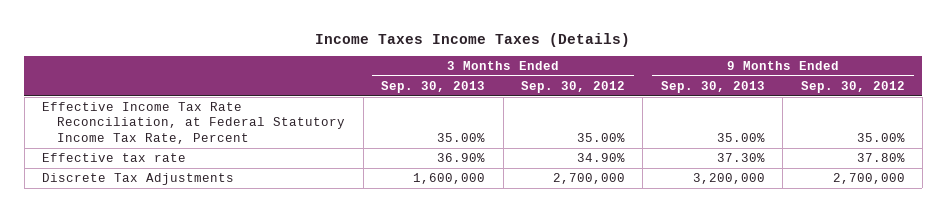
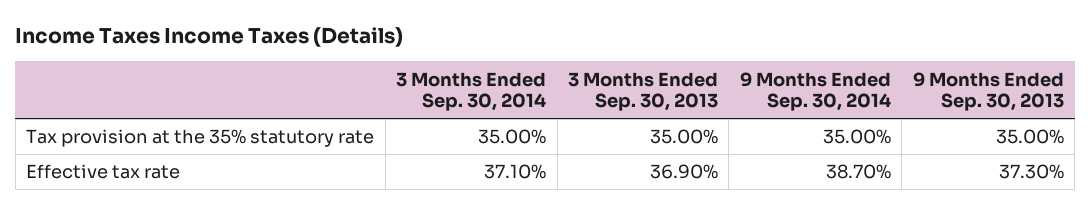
- | 3 Months Ended Sep. 30, 2013 | 3 Months Ended Sep. 30, 2012 | 9 Months Ended Sep. 30, 2013 | 9 Months Ended Sep. 30, 2012
+ | 3 Months Ended Sep. 30, 2014 | 3 Months Ended Sep. 30, 2013 | 9 Months Ended Sep. 30, 2014 | 9 Months Ended Sep. 30, 2013
- Effective Income Tax Rate Reconciliation, at Federal Statutory Income Tax Rate, Percent | 35.00% | 35.00% | 35.00% | 35.00%
+ Tax provision at the 35% statutory rate | 35.00% | 35.00% | 35.00% | 35.00%
- Discrete Tax Adjustments | 1,600,000 | 2,700,000 | 3,200,000 | 2,700,000

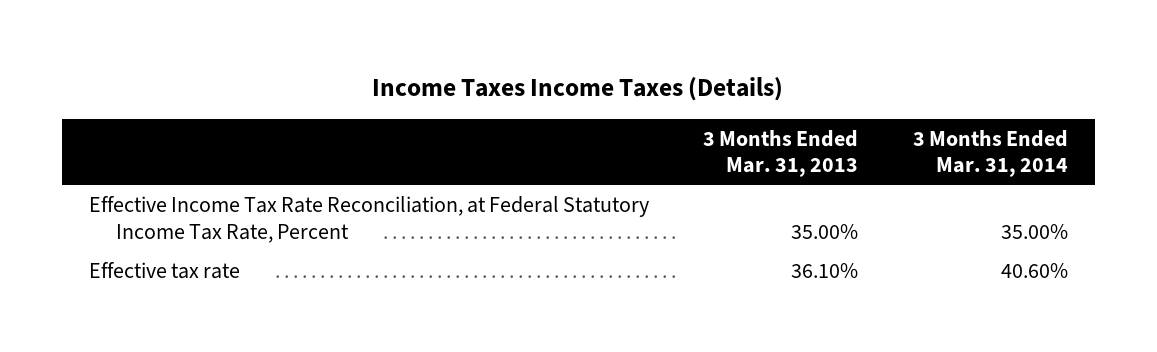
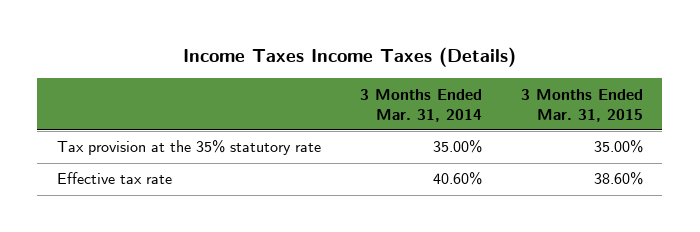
- | 3 Months Ended Mar. 31, 2013 | 3 Months Ended Mar. 31, 2014
+ | 3 Months Ended Mar. 31, 2014 | 3 Months Ended Mar. 31, 2015
- Effective Income Tax Rate Reconciliation, at Federal Statutory Income Tax Rate, Percent | 35.00% | 35.00%
+ Tax provision at the 35% statutory rate | 35.00% | 35.00%

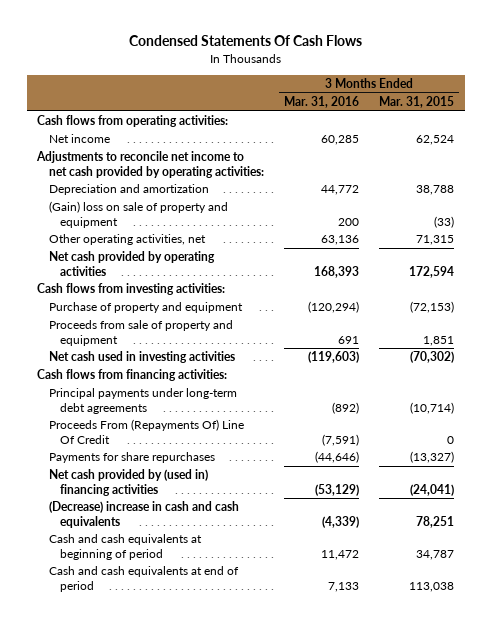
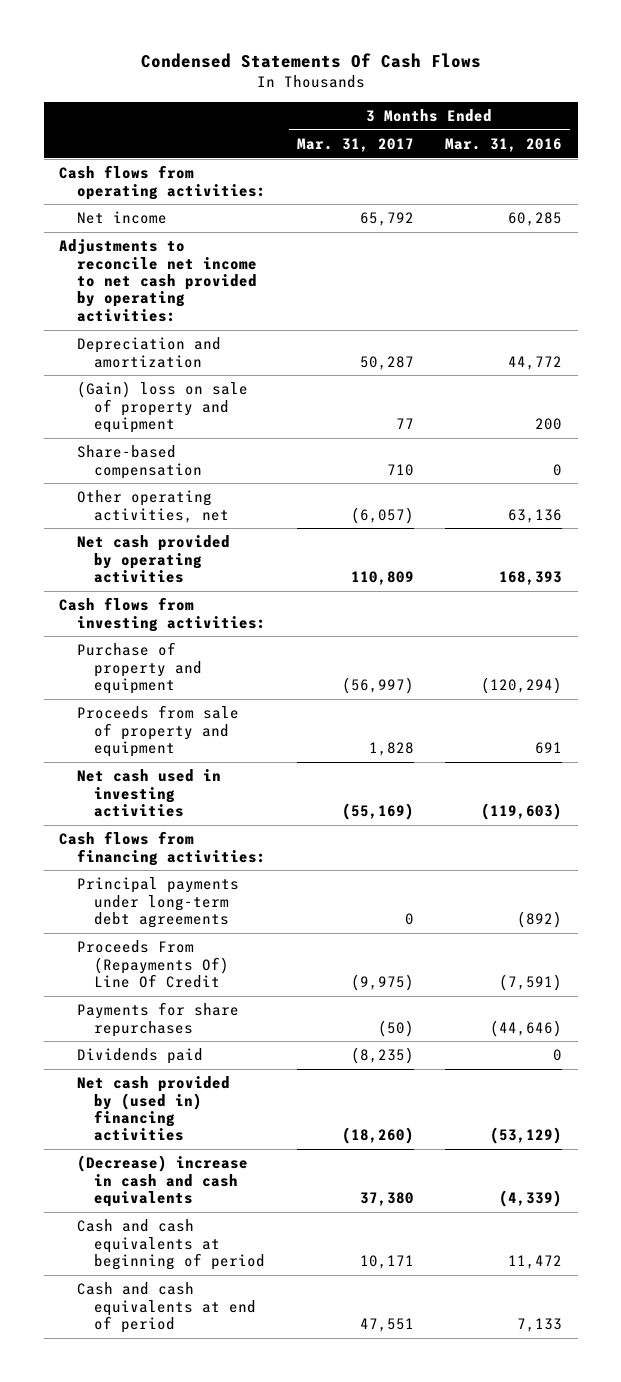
- | 3 Months Ended Mar. 31, 2016 | 3 Months Ended Mar. 31, 2015
+ | 3 Months Ended Mar. 31, 2017 | 3 Months Ended Mar. 31, 2016
+ Share-based compensation | 710 | 0
+ Dividends paid | (8,235) | 0

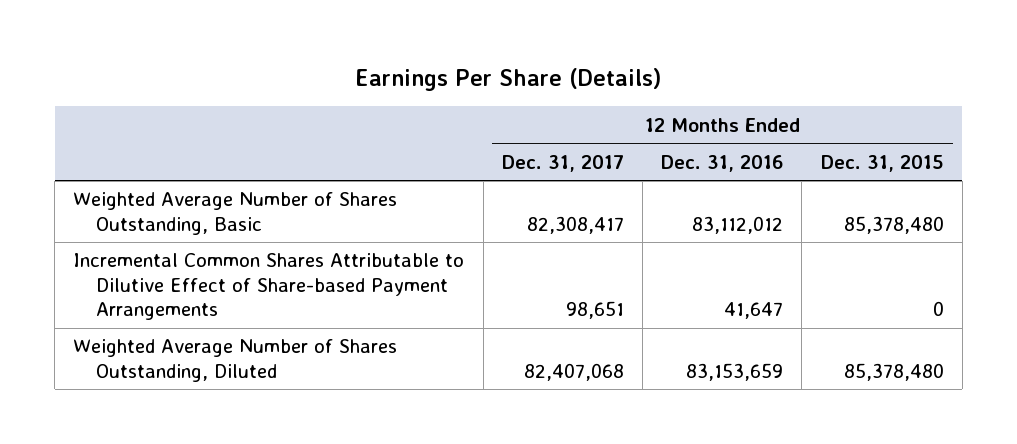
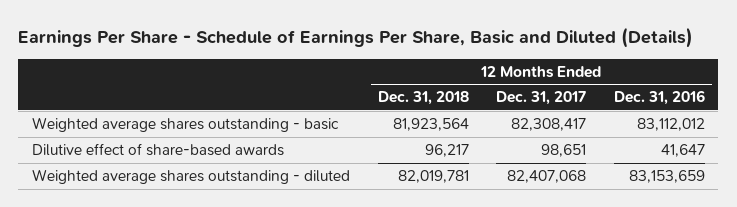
- Earnings Per Share (Details)
+ Earnings Per Share - Schedule of Earnings Per Share, Basic and Diluted (Details)
- | 12 Months Ended Dec. 31, 2017 | 12 Months Ended Dec. 31, 2016 | 12 Months Ended Dec. 31, 2015
+ | 12 Months Ended Dec. 31, 2018 | 12 Months Ended Dec. 31, 2017 | 12 Months Ended Dec. 31, 2016
- Weighted Average Number of Shares Outstanding, Basic | 82,308,417 | 83,112,012 | 85,378,480
- Incremental Common Shares Attributable to Dilutive Effect of Share-based Payment Arrangements | 98,651 | 41,647 | 0
- Weighted Average Number of Shares Outstanding, Diluted | 82,407,068 | 83,153,659 | 85,378,480
+ Weighted average shares outstanding - basic | 81,923,564 | 82,308,417 | 83,112,012
+ Dilutive effect of share-based awards | 96,217 | 98,651 | 41,647
+ Weighted average shares outstanding - diluted | 82,019,781 | 82,407,068 | 83,153,659

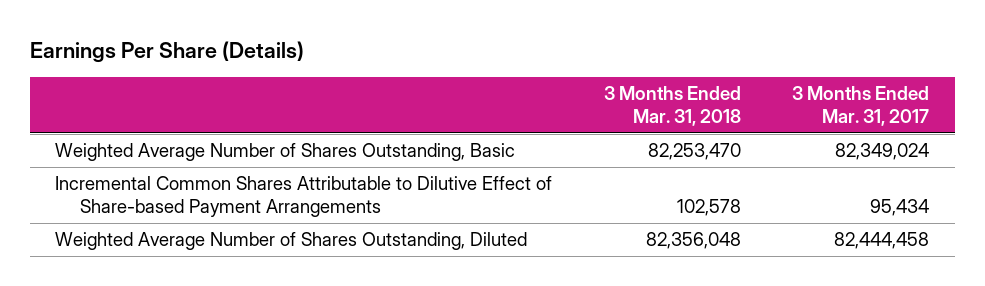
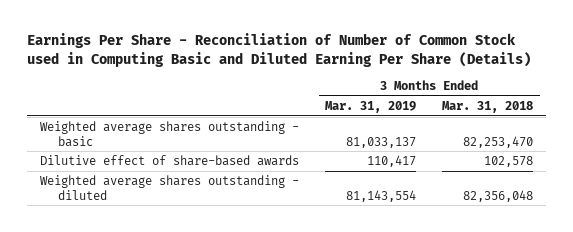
- Earnings Per Share (Details)
+ Earnings Per Share - Reconciliation of Number of Common Stock used in Computing Basic and Diluted Earning Per Share (Details)
- | 3 Months Ended Mar. 31, 2018 | 3 Months Ended Mar. 31, 2017
+ | 3 Months Ended Mar. 31, 2019 | 3 Months Ended Mar. 31, 2018
- Weighted Average Number of Shares Outstanding, Basic | 82,253,470 | 82,349,024
- Incremental Common Shares Attributable to Dilutive Effect of Share-based Payment Arrangements | 102,578 | 95,434
- Weighted Average Number of Shares Outstanding, Diluted | 82,356,048 | 82,444,458
+ Weighted average shares outstanding - basic | 81,033,137 | 82,253,470
+ Dilutive effect of share-based awards | 110,417 | 102,578
+ Weighted average shares outstanding - diluted | 81,143,554 | 82,356,048

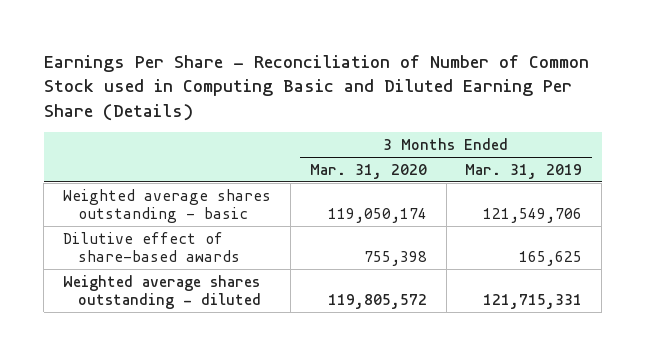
- | 3 Months Ended Mar. 31, 2019 | 3 Months Ended Mar. 31, 2018
+ | 3 Months Ended Mar. 31, 2020 | 3 Months Ended Mar. 31, 2019
- Weighted average shares outstanding - basic | 81,033,137 | 82,253,470
- Dilutive effect of share-based awards | 110,417 | 102,578
- Weighted average shares outstanding - diluted | 81,143,554 | 82,356,048
+ Weighted average shares outstanding - basic | 119,050,174 | 121,549,706
+ Dilutive effect of share-based awards | 755,398 | 165,625
+ Weighted average shares outstanding - diluted | 119,805,572 | 121,715,331

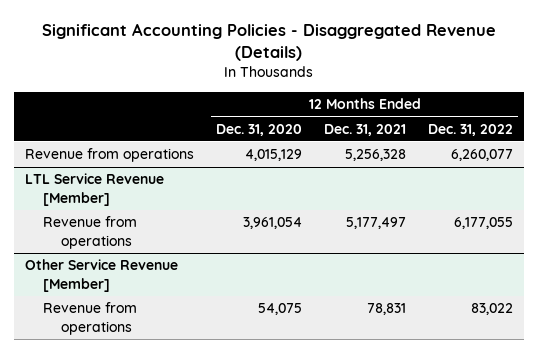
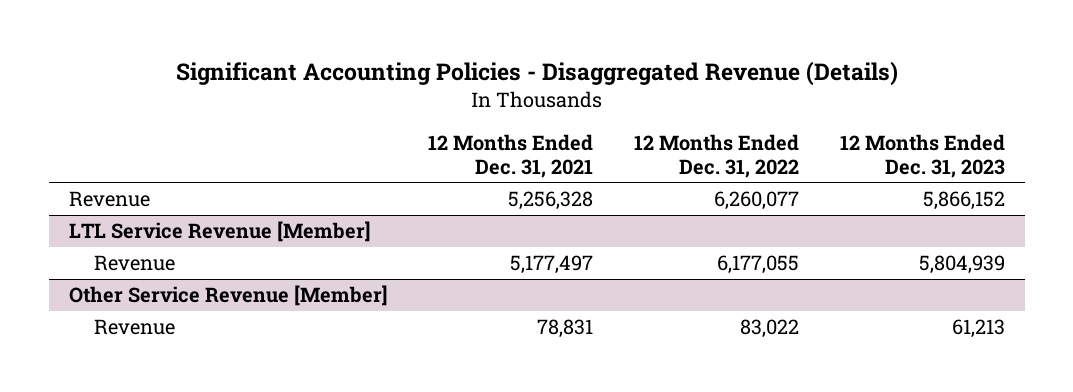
- | 12 Months Ended Dec. 31, 2020 | 12 Months Ended Dec. 31, 2021 | 12 Months Ended Dec. 31, 2022
+ | 12 Months Ended Dec. 31, 2021 | 12 Months Ended Dec. 31, 2022 | 12 Months Ended Dec. 31, 2023
- Revenue from operations | 4,015,129 | 5,256,328 | 6,260,077
+ Revenue | 5,256,328 | 6,260,077 | 5,866,152
@ LTL Service Revenue [Member]
- Revenue from operations | 3,961,054 | 5,177,497 | 6,177,055
+ Revenue | 5,177,497 | 6,177,055 | 5,804,939
@ Other Service Revenue [Member]
- Revenue from operations | 54,075 | 78,831 | 83,022
+ Revenue | 78,831 | 83,022 | 61,213

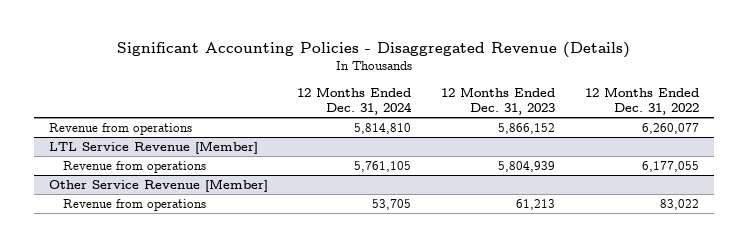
- | 12 Months Ended Dec. 31, 2021 | 12 Months Ended Dec. 31, 2022 | 12 Months Ended Dec. 31, 2023
+ | 12 Months Ended Dec. 31, 2024 | 12 Months Ended Dec. 31, 2023 | 12 Months Ended Dec. 31, 2022
- Revenue | 5,256,328 | 6,260,077 | 5,866,152
+ Revenue from operations | 5,814,810 | 5,866,152 | 6,260,077
@ LTL Service Revenue [Member]
- Revenue | 5,177,497 | 6,177,055 | 5,804,939
+ Revenue from operations | 5,761,105 | 5,804,939 | 6,177,055
@ Other Service Revenue [Member]
- Revenue | 78,831 | 83,022 | 61,213
+ Revenue from operations | 53,705 | 61,213 | 83,022

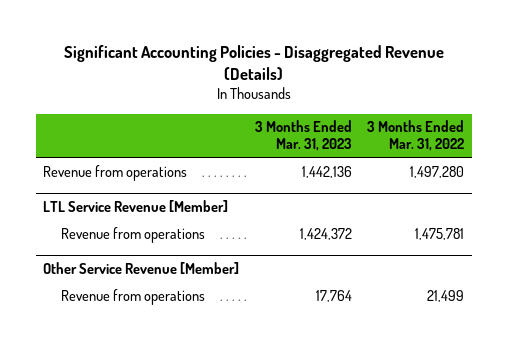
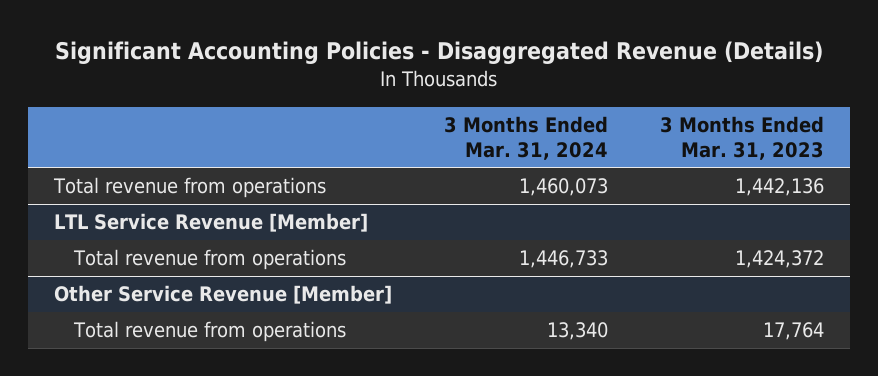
- | 3 Months Ended Mar. 31, 2023 | 3 Months Ended Mar. 31, 2022
+ | 3 Months Ended Mar. 31, 2024 | 3 Months Ended Mar. 31, 2023
- Revenue from operations | 1,442,136 | 1,497,280
+ Total revenue from operations | 1,460,073 | 1,442,136
@ LTL Service Revenue [Member]
- Revenue from operations | 1,424,372 | 1,475,781
+ Total revenue from operations | 1,446,733 | 1,424,372
@ Other Service Revenue [Member]
- Revenue from operations | 17,764 | 21,499
+ Total revenue from operations | 13,340 | 17,764

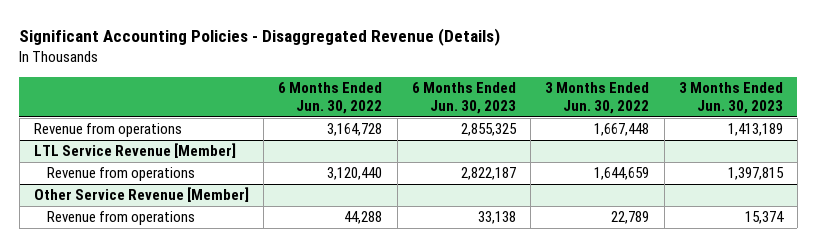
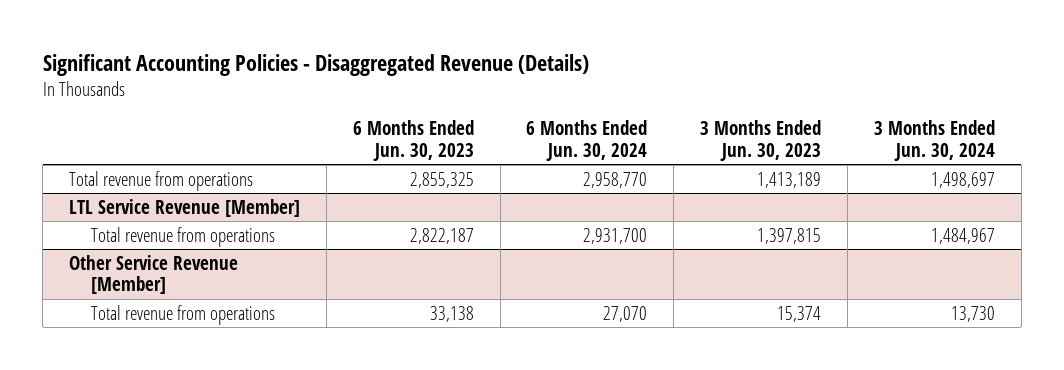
- | 6 Months Ended Jun. 30, 2022 | 6 Months Ended Jun. 30, 2023 | 3 Months Ended Jun. 30, 2022 | 3 Months Ended Jun. 30, 2023
+ | 6 Months Ended Jun. 30, 2023 | 6 Months Ended Jun. 30, 2024 | 3 Months Ended Jun. 30, 2023 | 3 Months Ended Jun. 30, 2024
- Revenue from operations | 3,164,728 | 2,855,325 | 1,667,448 | 1,413,189
+ Total revenue from operations | 2,855,325 | 2,958,770 | 1,413,189 | 1,498,697
@ LTL Service Revenue [Member]
- Revenue from operations | 3,120,440 | 2,822,187 | 1,644,659 | 1,397,815
+ Total revenue from operations | 2,822,187 | 2,931,700 | 1,397,815 | 1,484,967
@ Other Service Revenue [Member]
- Revenue from operations | 44,288 | 33,138 | 22,789 | 15,374
+ Total revenue from operations | 33,138 | 27,070 | 15,374 | 13,730

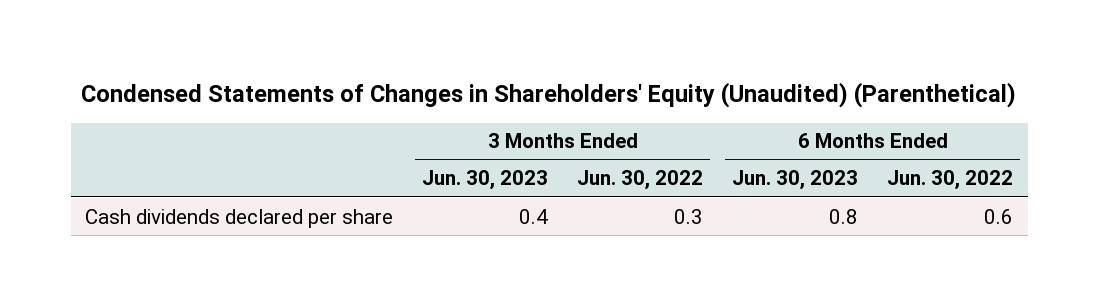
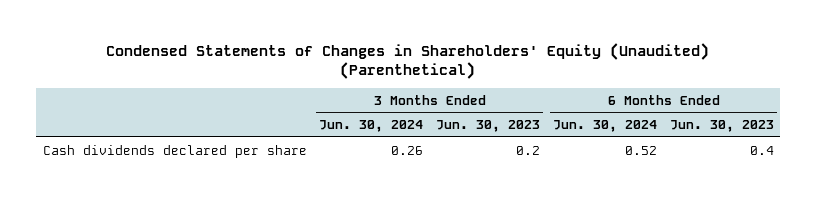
- | 3 Months Ended Jun. 30, 2023 | 3 Months Ended Jun. 30, 2022 | 6 Months Ended Jun. 30, 2023 | 6 Months Ended Jun. 30, 2022
+ | 3 Months Ended Jun. 30, 2024 | 3 Months Ended Jun. 30, 2023 | 6 Months Ended Jun. 30, 2024 | 6 Months Ended Jun. 30, 2023
- Cash dividends declared per share | 0.4 | 0.3 | 0.8 | 0.6
+ Cash dividends declared per share | 0.26 | 0.2 | 0.52 | 0.4

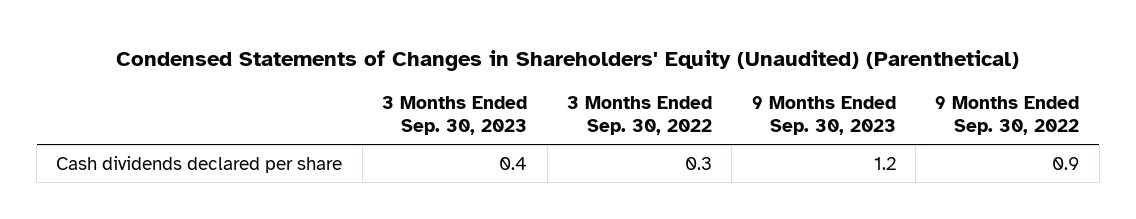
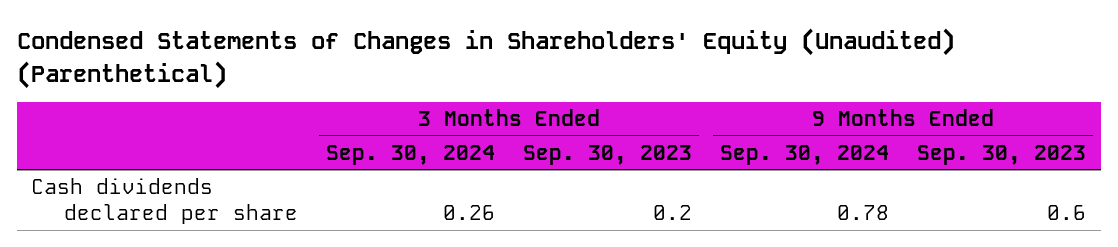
- | 3 Months Ended Sep. 30, 2023 | 3 Months Ended Sep. 30, 2022 | 9 Months Ended Sep. 30, 2023 | 9 Months Ended Sep. 30, 2022
+ | 3 Months Ended Sep. 30, 2024 | 3 Months Ended Sep. 30, 2023 | 9 Months Ended Sep. 30, 2024 | 9 Months Ended Sep. 30, 2023
- Cash dividends declared per share | 0.4 | 0.3 | 1.2 | 0.9
+ Cash dividends declared per share | 0.26 | 0.2 | 0.78 | 0.6

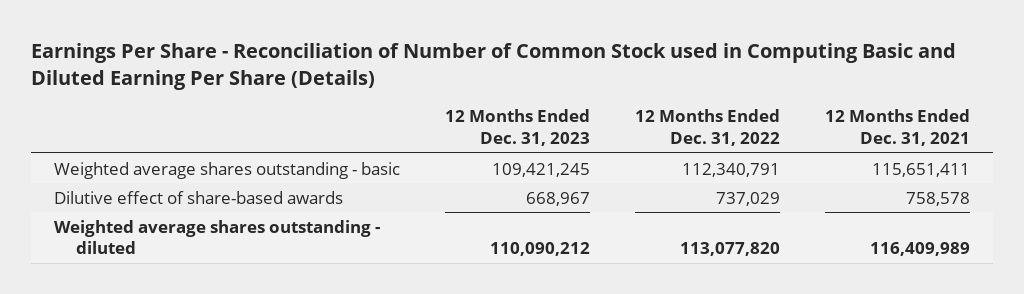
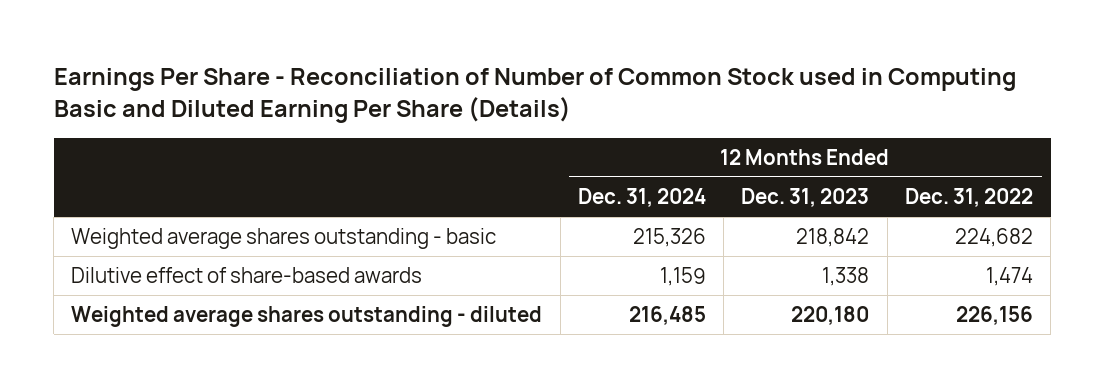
- | 12 Months Ended Dec. 31, 2023 | 12 Months Ended Dec. 31, 2022 | 12 Months Ended Dec. 31, 2021
+ | 12 Months Ended Dec. 31, 2024 | 12 Months Ended Dec. 31, 2023 | 12 Months Ended Dec. 31, 2022
- Weighted average shares outstanding - basic | 109,421,245 | 112,340,791 | 115,651,411
- Dilutive effect of share-based awards | 668,967 | 737,029 | 758,578
- Weighted average shares outstanding - diluted | 110,090,212 | 113,077,820 | 116,409,989
+ Weighted average shares outstanding - basic | 215,326 | 218,842 | 224,682
+ Dilutive effect of share-based awards | 1,159 | 1,338 | 1,474
+ Weighted average shares outstanding - diluted | 216,485 | 220,180 | 226,156

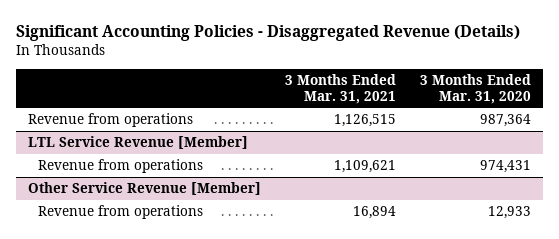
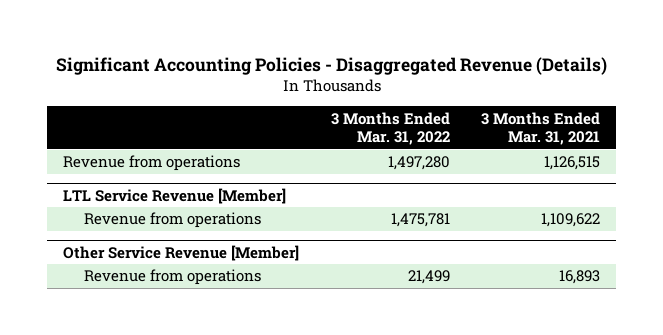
- | 3 Months Ended Mar. 31, 2021 | 3 Months Ended Mar. 31, 2020
+ | 3 Months Ended Mar. 31, 2022 | 3 Months Ended Mar. 31, 2021
@ LTL Service Revenue [Member]
- Revenue from operations | 1,109,621 | 974,431
+ Revenue from operations | 1,475,781 | 1,109,622
@ Other Service Revenue [Member]
- Revenue from operations | 16,894 | 12,933
+ Revenue from operations | 21,499 | 16,893

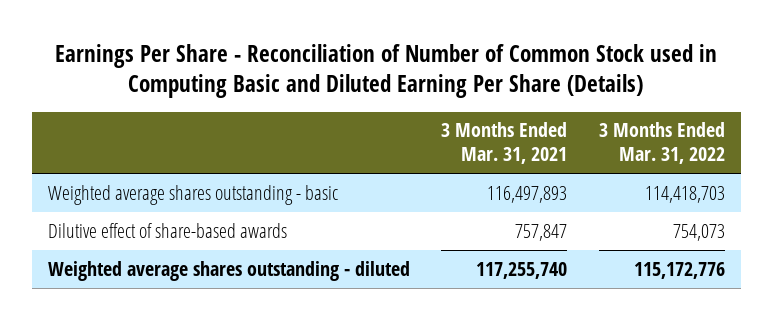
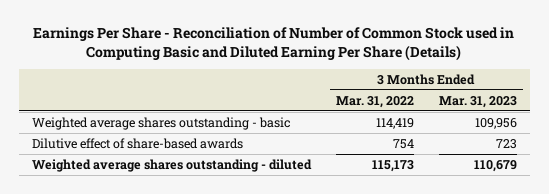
- | 3 Months Ended Mar. 31, 2021 | 3 Months Ended Mar. 31, 2022
+ | 3 Months Ended Mar. 31, 2022 | 3 Months Ended Mar. 31, 2023
- Weighted average shares outstanding - basic | 116,497,893 | 114,418,703
- Dilutive effect of share-based awards | 757,847 | 754,073
- Weighted average shares outstanding - diluted | 117,255,740 | 115,172,776
+ Weighted average shares outstanding - basic | 114,419 | 109,956
+ Dilutive effect of share-based awards | 754 | 723
+ Weighted average shares outstanding - diluted | 115,173 | 110,679

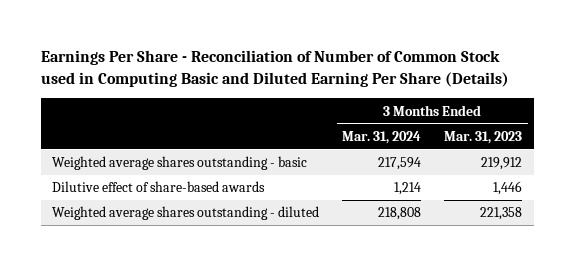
- | 3 Months Ended Mar. 31, 2022 | 3 Months Ended Mar. 31, 2023
+ | 3 Months Ended Mar. 31, 2024 | 3 Months Ended Mar. 31, 2023
- Weighted average shares outstanding - basic | 114,419 | 109,956
- Dilutive effect of share-based awards | 754 | 723
- Weighted average shares outstanding - diluted | 115,173 | 110,679
+ Weighted average shares outstanding - basic | 217,594 | 219,912
+ Dilutive effect of share-based awards | 1,214 | 1,446
+ Weighted average shares outstanding - diluted | 218,808 | 221,358

